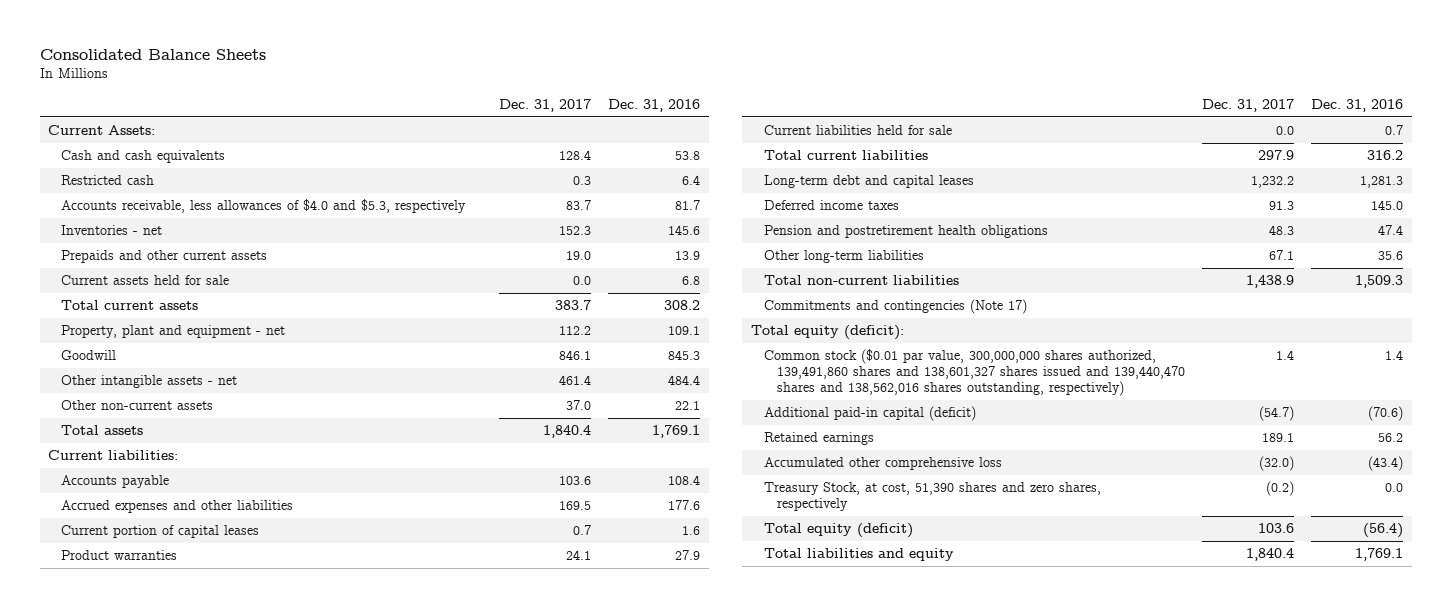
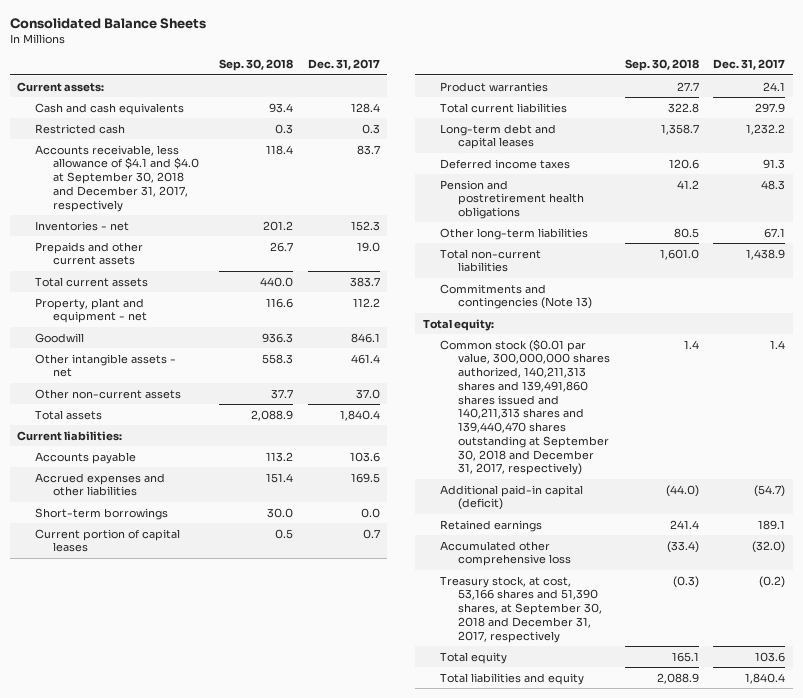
- | Dec. 31, 2017 | Dec. 31, 2016
+ | Sep. 30, 2018 | Dec. 31, 2017
- Current Assets:
+ Current assets:
- Accounts receivable, less allowances of $4.0 and $5.3, respectively | 83.7 | 81.7
+ Accounts receivable, less allowance of $4.1 and $4.0 at September 30, 2018 and December 31, 2017, respectively | 118.4 | 83.7
- Current assets held for sale | 0.0 | 6.8
+ Short-term borrowings | 30.0 | 0.0
- Current liabilities held for sale | 0.0 | 0.7
- Commitments and contingencies (Note 17)
- Total equity (deficit):
- Common stock ($0.01 par value, 300,000,000 shares authorized, 139,491,860 shares and 138,601,327 shares issued and 139,440,470 shares and 138,562,016 shares outstanding, respectively) | 1.4 | 1.4
+ Commitments and contingencies (Note 13)
+ Total equity:
+ Common stock ($0.01 par value, 300,000,000 shares authorized, 140,211,313 shares and 139,491,860 shares issued and 140,211,313 shares and 139,440,470 shares outstanding at September 30, 2018 and December 31, 2017, respectively) | 1.4 | 1.4
- Treasury Stock, at cost, 51,390 shares and zero shares, respectively | (0.2) | 0.0
- Total equity (deficit) | 103.6 | (56.4)
+ Treasury stock, at cost, 53,166 shares and 51,390 shares, at September 30, 2018 and December 31, 2017, respectively | (0.3) | (0.2)
+ Total equity | 165.1 | 103.6

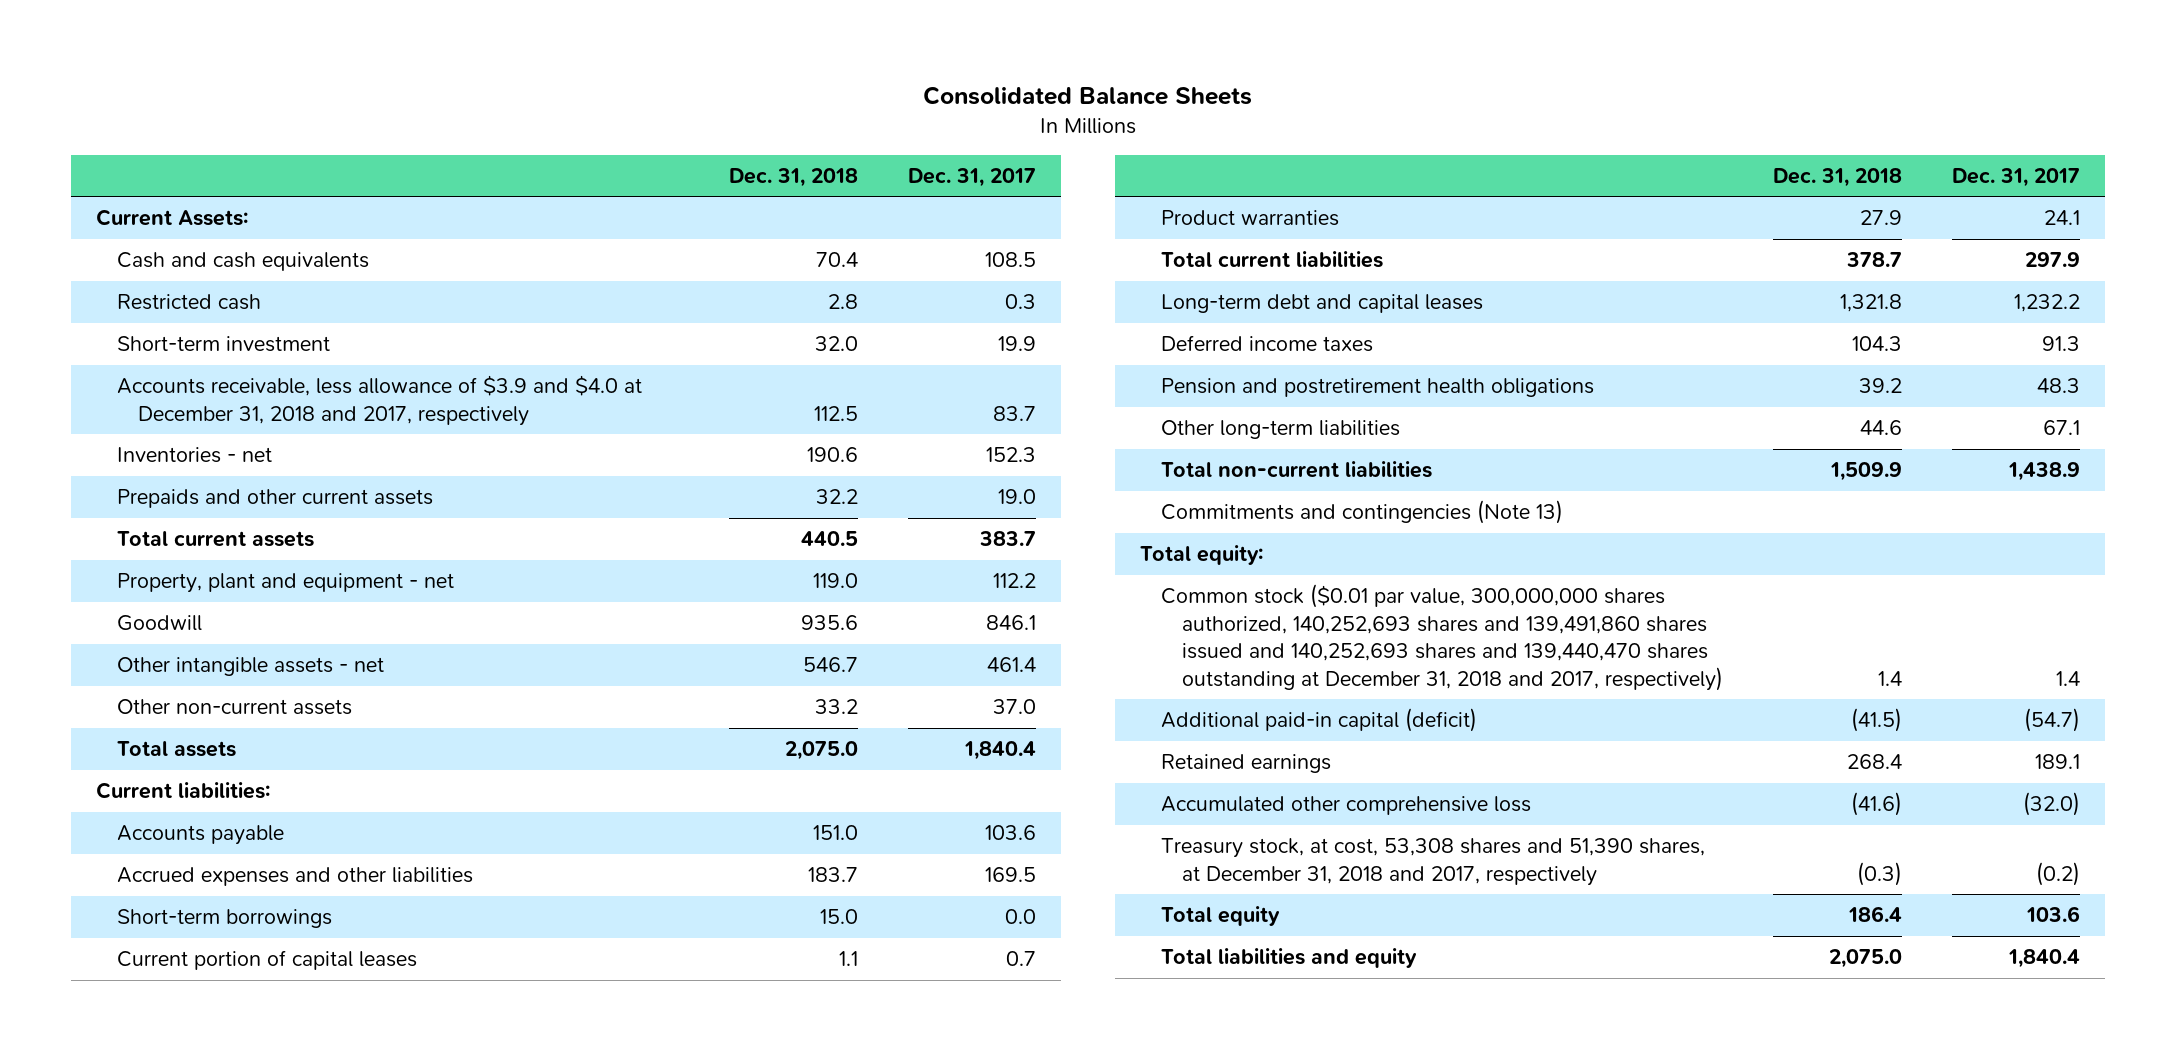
- | Sep. 30, 2018 | Dec. 31, 2017
+ | Dec. 31, 2018 | Dec. 31, 2017
- Current assets:
- Cash and cash equivalents | 93.4 | 128.4
+ Current Assets:
+ Cash and cash equivalents | 70.4 | 108.5
- Accounts receivable, less allowance of $4.1 and $4.0 at September 30, 2018 and December 31, 2017, respectively | 118.4 | 83.7
+ Short-term investment | 32.0 | 19.9
+ Accounts receivable, less allowance of $3.9 and $4.0 at December 31, 2018 and 2017, respectively | 112.5 | 83.7
- Common stock ($0.01 par value, 300,000,000 shares authorized, 140,211,313 shares and 139,491,860 shares issued and 140,211,313 shares and 139,440,470 shares outstanding at September 30, 2018 and December 31, 2017, respectively) | 1.4 | 1.4
+ Common stock ($0.01 par value, 300,000,000 shares authorized, 140,252,693 shares and 139,491,860 shares issued and 140,252,693 shares and 139,440,470 shares outstanding at December 31, 2018 and 2017, respectively) | 1.4 | 1.4
- Treasury stock, at cost, 53,166 shares and 51,390 shares, at September 30, 2018 and December 31, 2017, respectively | (0.3) | (0.2)
+ Treasury stock, at cost, 53,308 shares and 51,390 shares, at December 31, 2018 and 2017, respectively | (0.3) | (0.2)

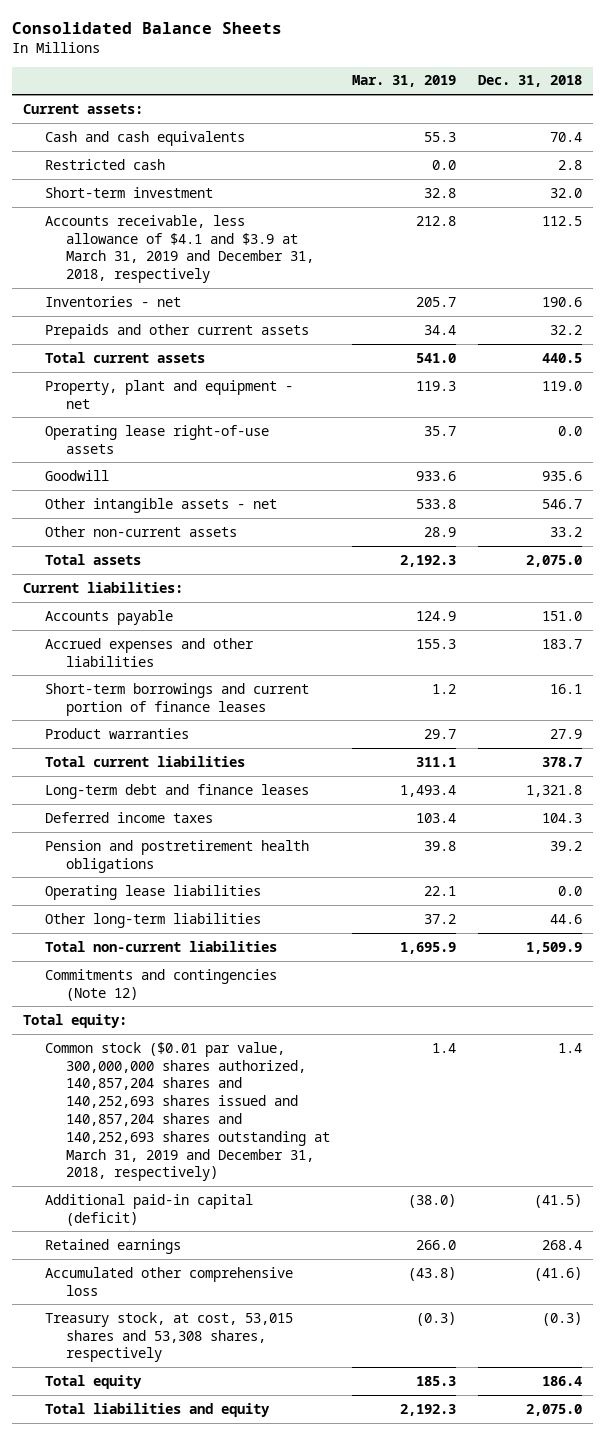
- | Dec. 31, 2018 | Dec. 31, 2017
+ | Mar. 31, 2019 | Dec. 31, 2018
- Current Assets:
+ Current assets:
- Accounts receivable, less allowance of $3.9 and $4.0 at December 31, 2018 and 2017, respectively | 112.5 | 83.7
+ Accounts receivable, less allowance of $4.1 and $3.9 at March 31, 2019 and December 31, 2018, respectively | 212.8 | 112.5
+ Operating lease right-of-use assets | 35.7 | 0.0
- Short-term borrowings | 15.0 | 0.0
- Current portion of capital leases | 1.1 | 0.7
+ Short-term borrowings and current portion of finance leases | 1.2 | 16.1
- Long-term debt and capital leases | 1,321.8 | 1,232.2
+ Long-term debt and finance leases | 1,493.4 | 1,321.8
+ Operating lease liabilities | 22.1 | 0.0
- Commitments and contingencies (Note 13)
+ Commitments and contingencies (Note 12)
- Common stock ($0.01 par value, 300,000,000 shares authorized, 140,252,693 shares and 139,491,860 shares issued and 140,252,693 shares and 139,440,470 shares outstanding at December 31, 2018 and 2017, respectively) | 1.4 | 1.4
+ Common stock ($0.01 par value, 300,000,000 shares authorized, 140,857,204 shares and 140,252,693 shares issued and 140,857,204 shares and 140,252,693 shares outstanding at March 31, 2019 and December 31, 2018, respectively) | 1.4 | 1.4
- Treasury stock, at cost, 53,308 shares and 51,390 shares, at December 31, 2018 and 2017, respectively | (0.3) | (0.2)
+ Treasury stock, at cost, 53,015 shares and 53,308 shares, respectively | (0.3) | (0.3)

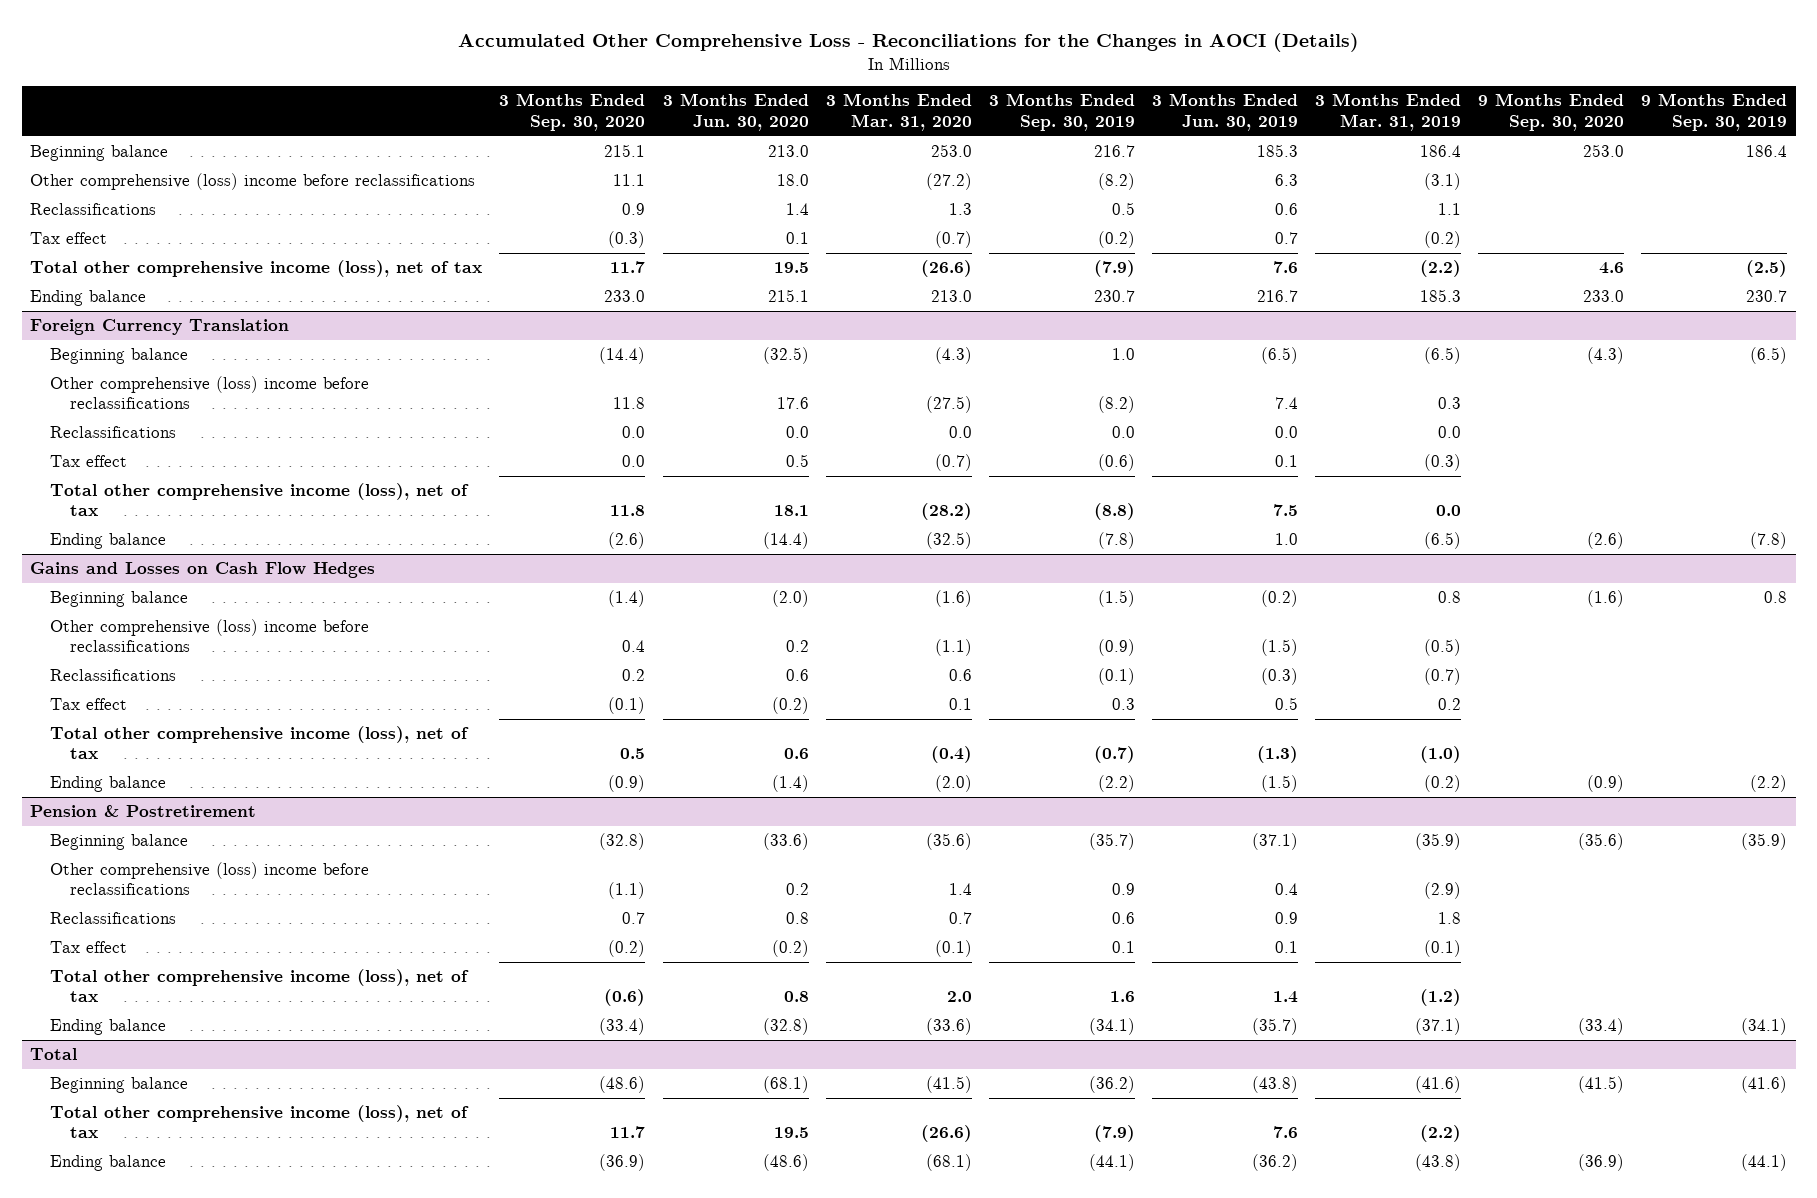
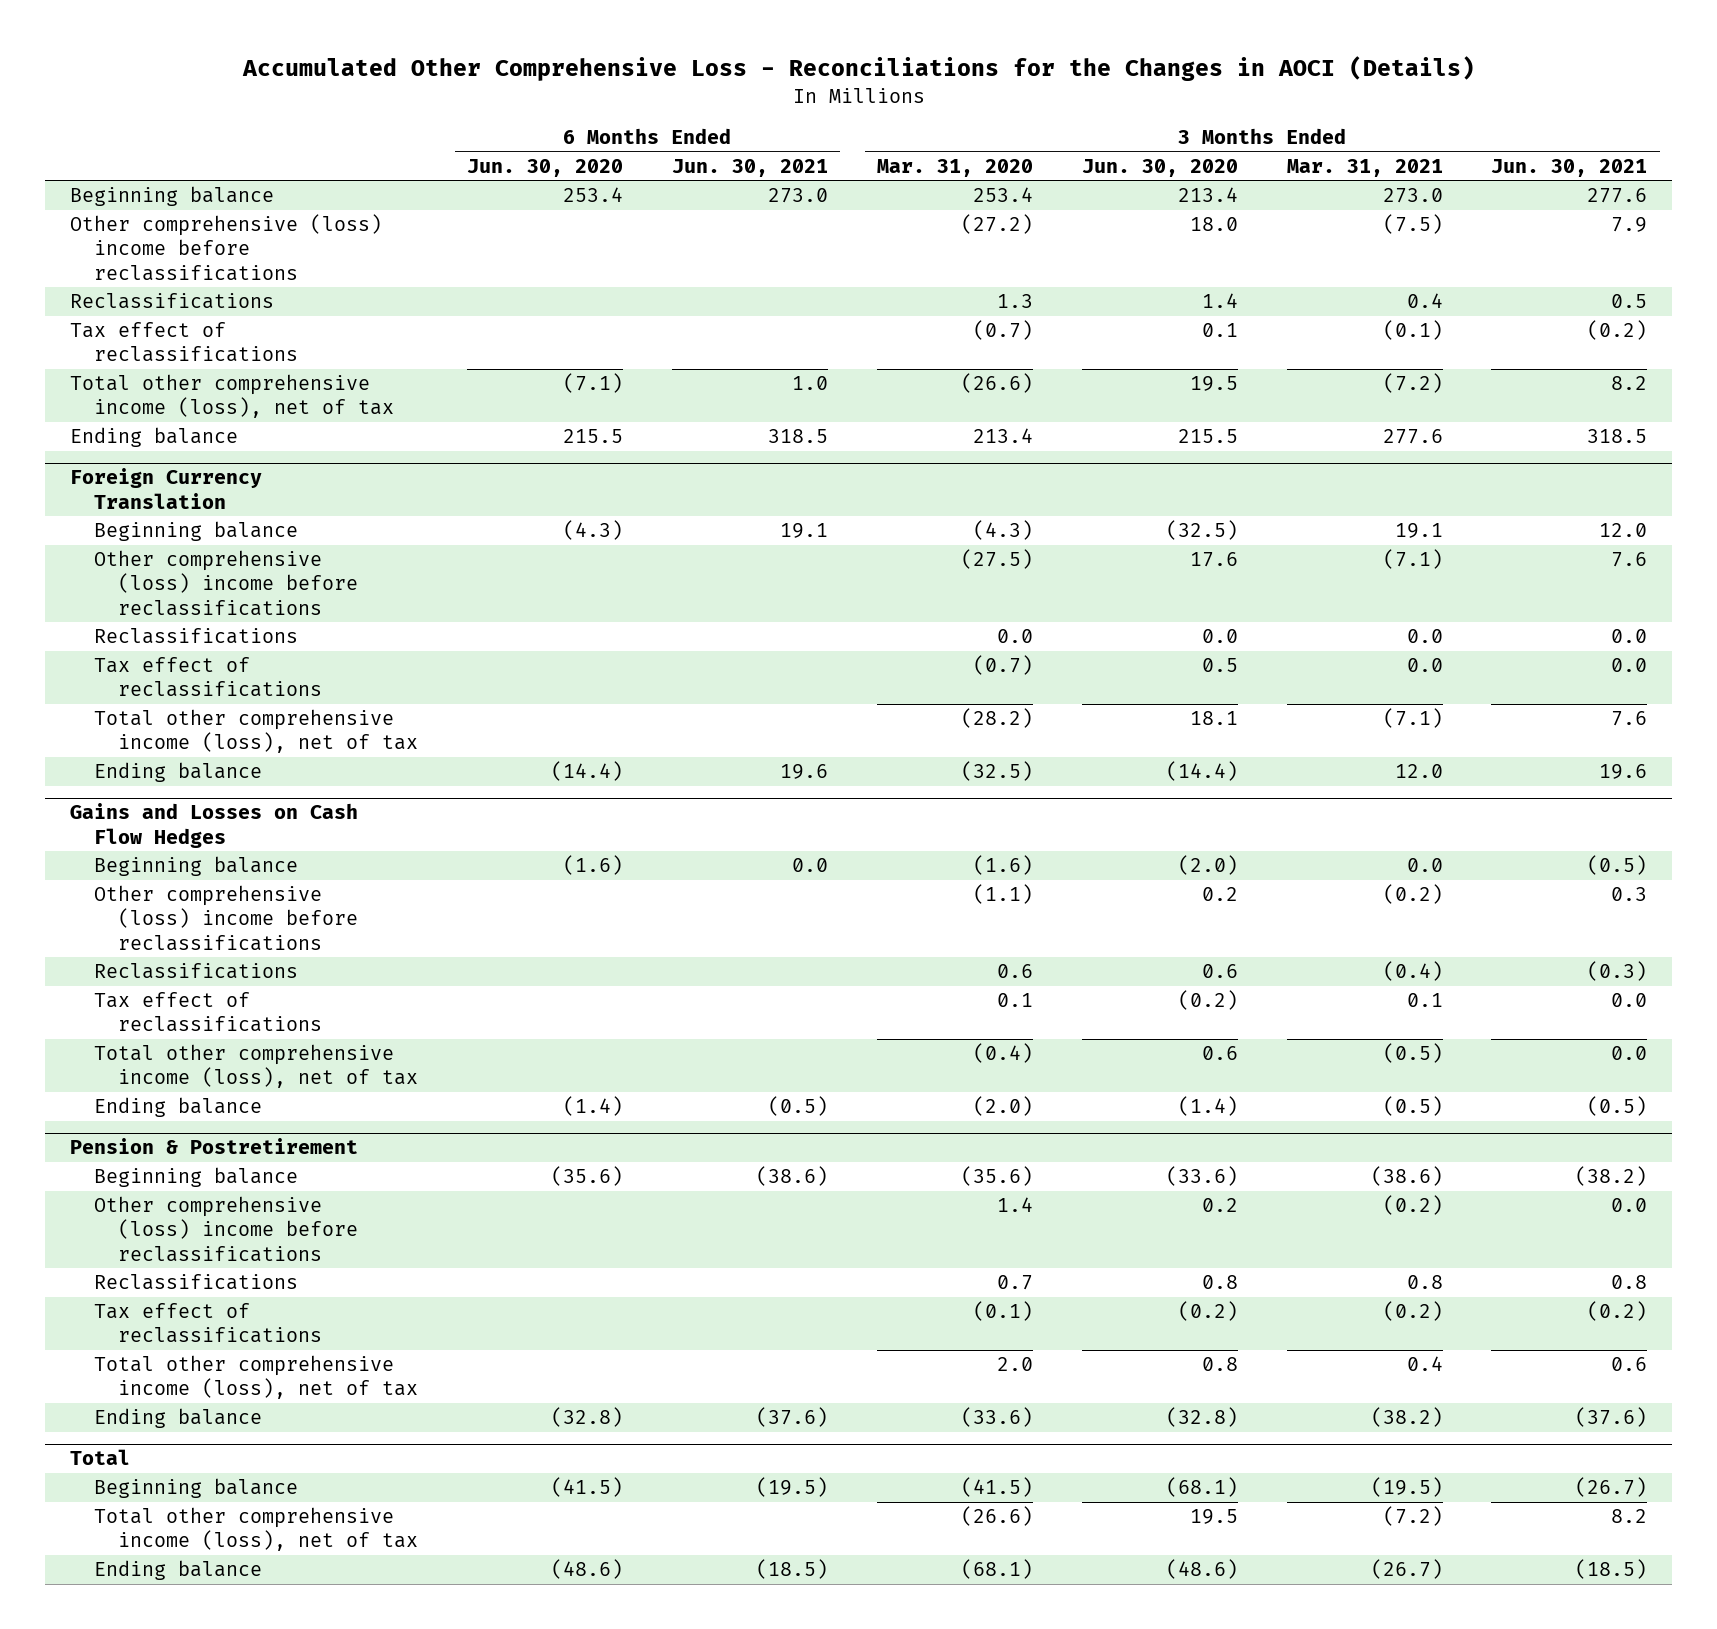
- | 3 Months Ended Sep. 30, 2020 | 3 Months Ended Jun. 30, 2020 | 3 Months Ended Mar. 31, 2020 | 3 Months Ended Sep. 30, 2019 | 3 Months Ended Jun. 30, 2019 | 3 Months Ended Mar. 31, 2019 | 9 Months Ended Sep. 30, 2020 | 9 Months Ended Sep. 30, 2019
+ | 6 Months Ended Jun. 30, 2020 | 6 Months Ended Jun. 30, 2021 | 3 Months Ended Mar. 31, 2020 | 3 Months Ended Jun. 30, 2020 | 3 Months Ended Mar. 31, 2021 | 3 Months Ended Jun. 30, 2021
- Beginning balance | 215.1 | 213.0 | 253.0 | 216.7 | 185.3 | 186.4 | 253.0 | 186.4
+ Beginning balance | 253.4 | 273.0 | 253.4 | 213.4 | 273.0 | 277.6
- Tax effect | (0.3) | 0.1 | (0.7) | (0.2) | 0.7 | (0.2) | |
+ Tax effect of reclassifications | | | (0.7) | 0.1 | (0.1) | (0.2)
- Ending balance | 233.0 | 215.1 | 213.0 | 230.7 | 216.7 | 185.3 | 233.0 | 230.7
+ Ending balance | 215.5 | 318.5 | 213.4 | 215.5 | 277.6 | 318.5
@ Foreign Currency Translation
- Tax effect | 0.0 | 0.5 | (0.7) | (0.6) | 0.1 | (0.3) | |
+ Tax effect of reclassifications | | | (0.7) | 0.5 | 0.0 | 0.0
@ Gains and Losses on Cash Flow Hedges
- Tax effect | (0.1) | (0.2) | 0.1 | 0.3 | 0.5 | 0.2 | |
+ Tax effect of reclassifications | | | 0.1 | (0.2) | 0.1 | 0.0
@ Pension & Postretirement
- Tax effect | (0.2) | (0.2) | (0.1) | 0.1 | 0.1 | (0.1) | |
+ Tax effect of reclassifications | | | (0.1) | (0.2) | (0.2) | (0.2)

